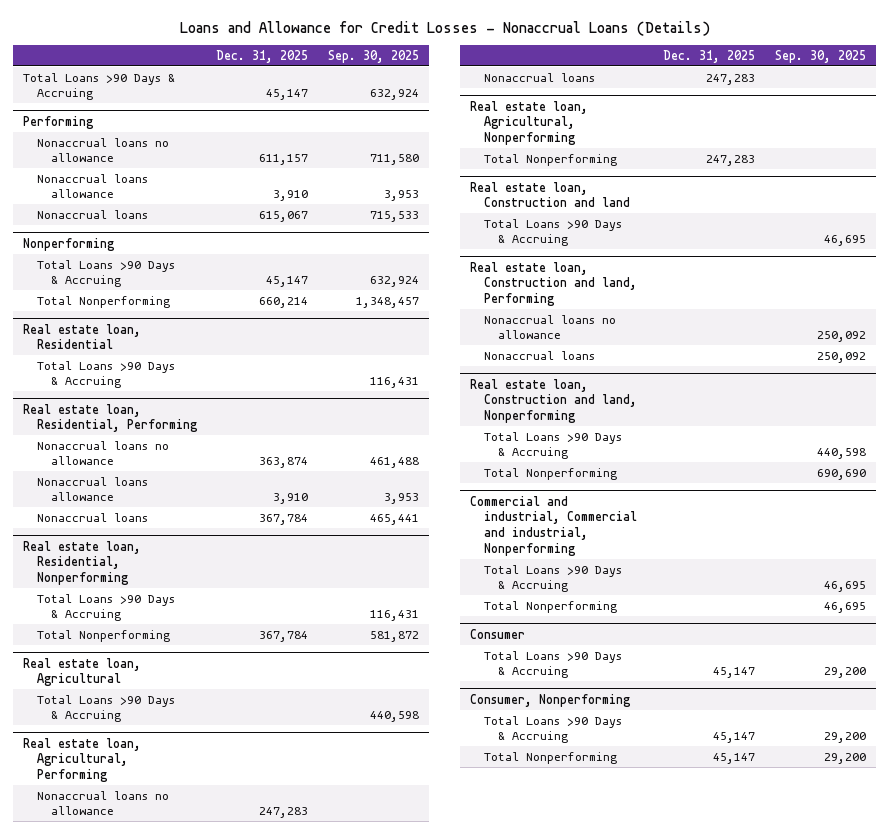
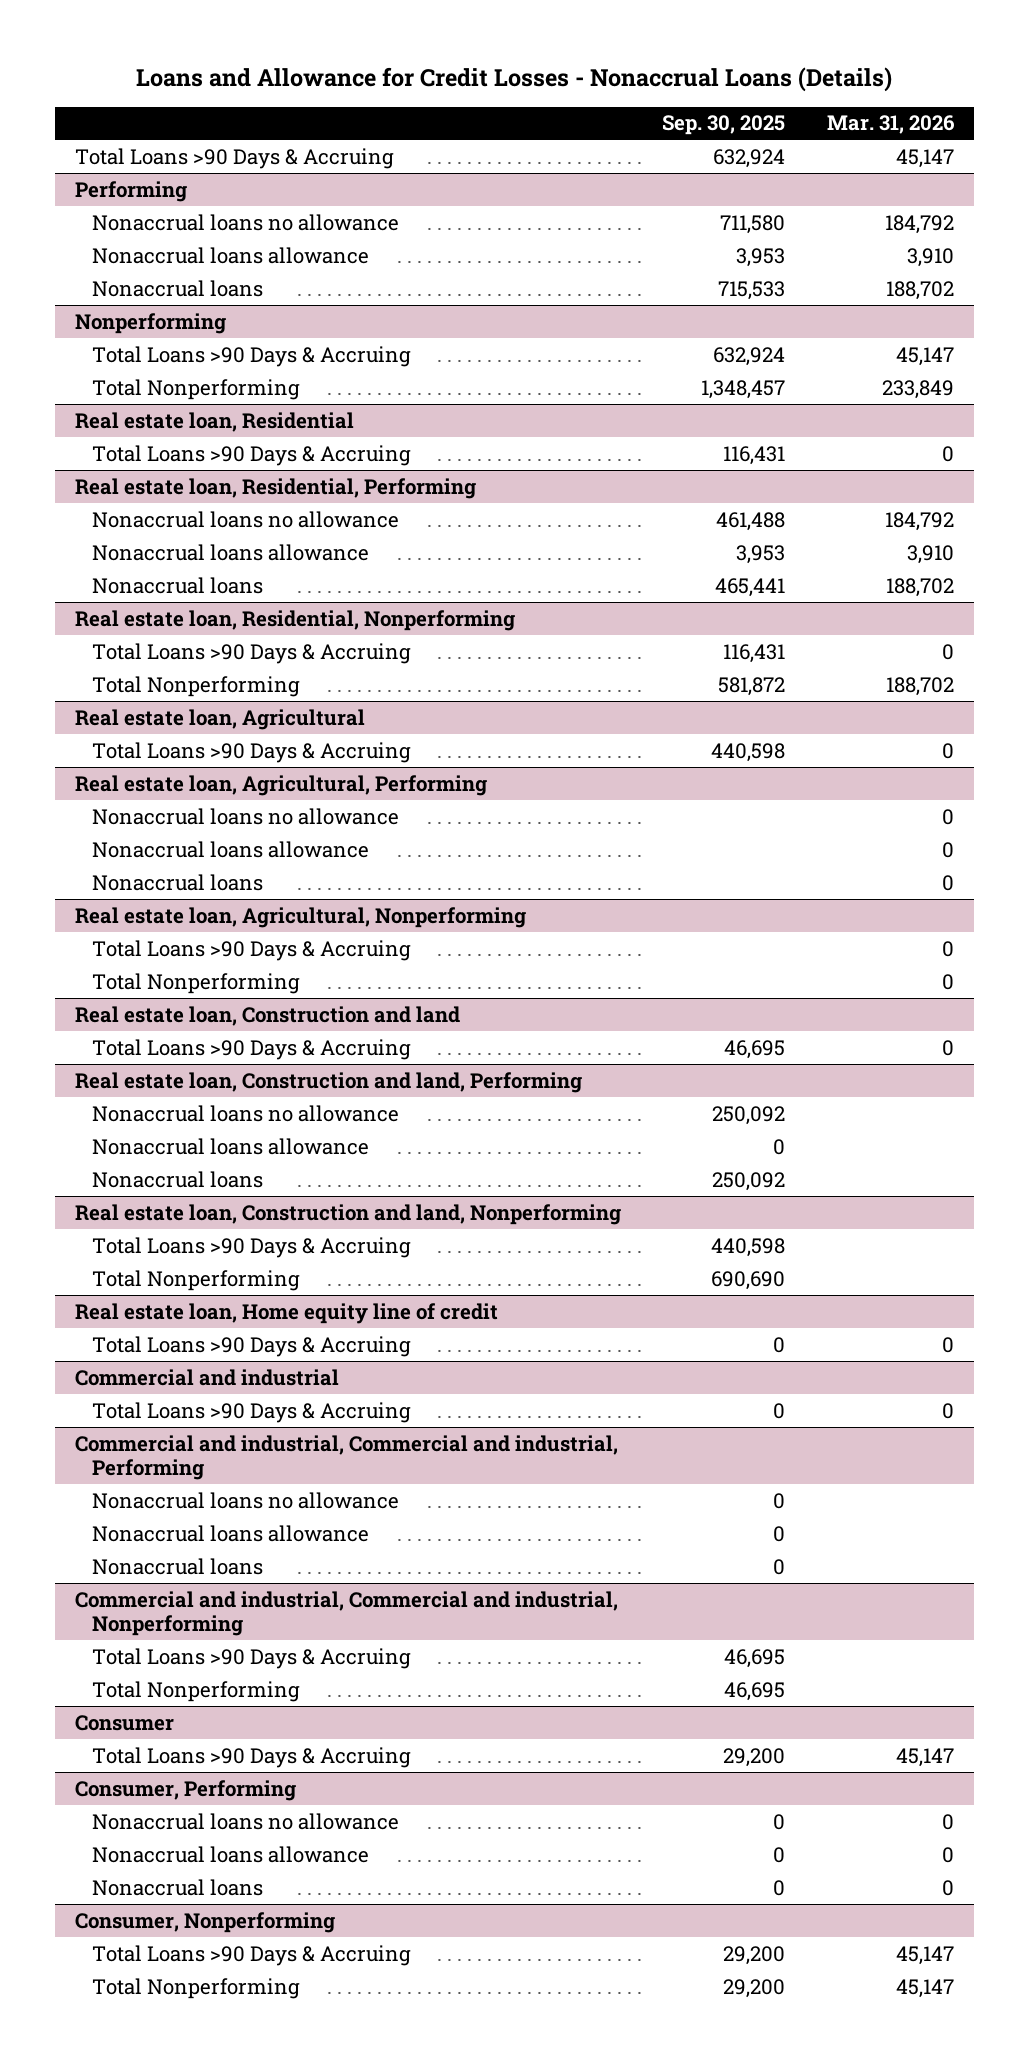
- | Dec. 31, 2025 | Sep. 30, 2025
+ | Sep. 30, 2025 | Mar. 31, 2026
@ Real estate loan, Agricultural, Performing
+ Nonaccrual loans allowance | | 0
@ Real estate loan, Agricultural, Nonperforming
+ Total Loans >90 Days & Accruing | | 0
@ Real estate loan, Construction and land, Performing
+ Nonaccrual loans allowance | 0 |
+ Real estate loan, Home equity line of credit
+ Total Loans >90 Days & Accruing | 0 | 0
+ Commercial and industrial
+ Total Loans >90 Days & Accruing | 0 | 0
+ Commercial and industrial, Commercial and industrial, Performing
+ Nonaccrual loans no allowance | 0 |
+ Nonaccrual loans allowance | 0 |
+ Nonaccrual loans | 0 |
+ Consumer, Performing
+ Nonaccrual loans no allowance | 0 | 0
+ Nonaccrual loans allowance | 0 | 0
+ Nonaccrual loans | 0 | 0

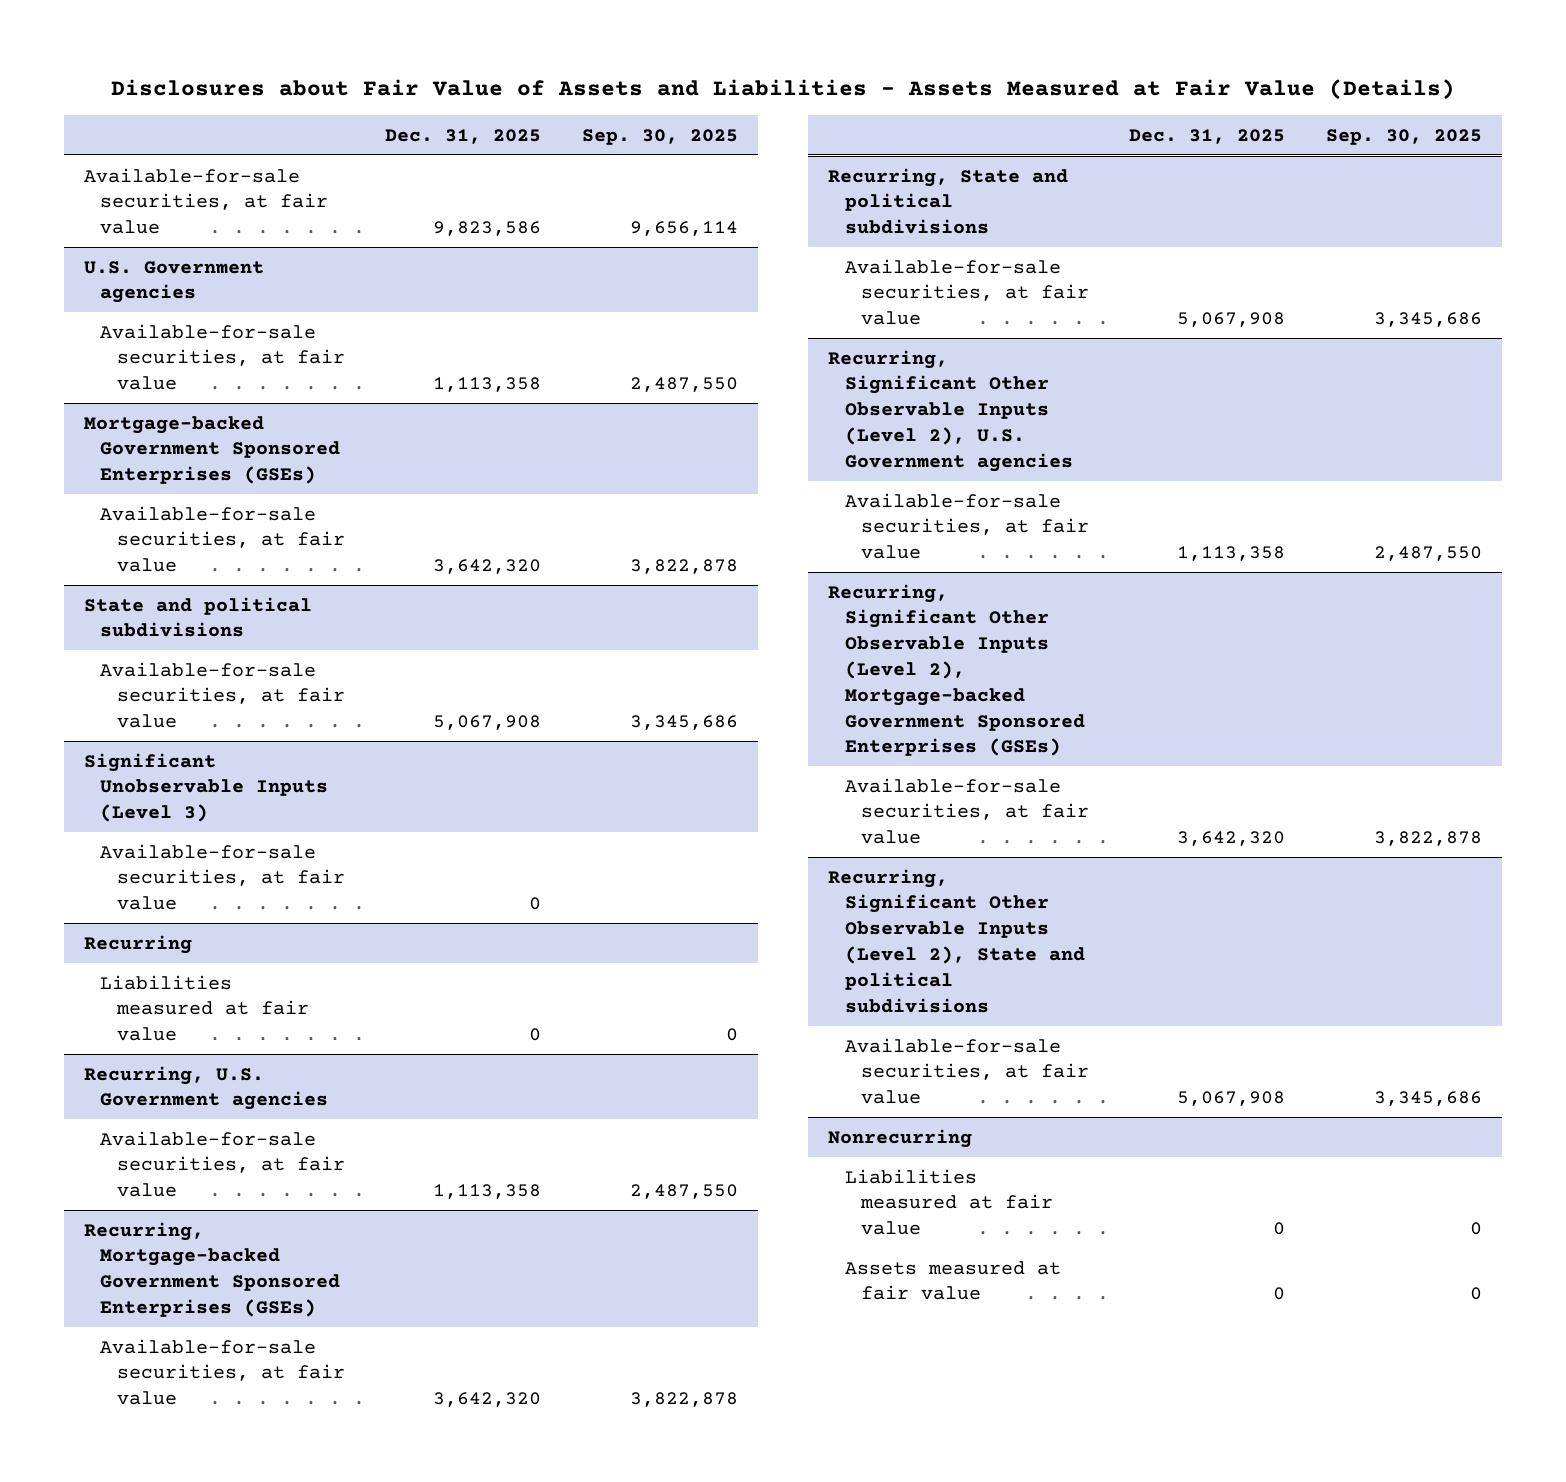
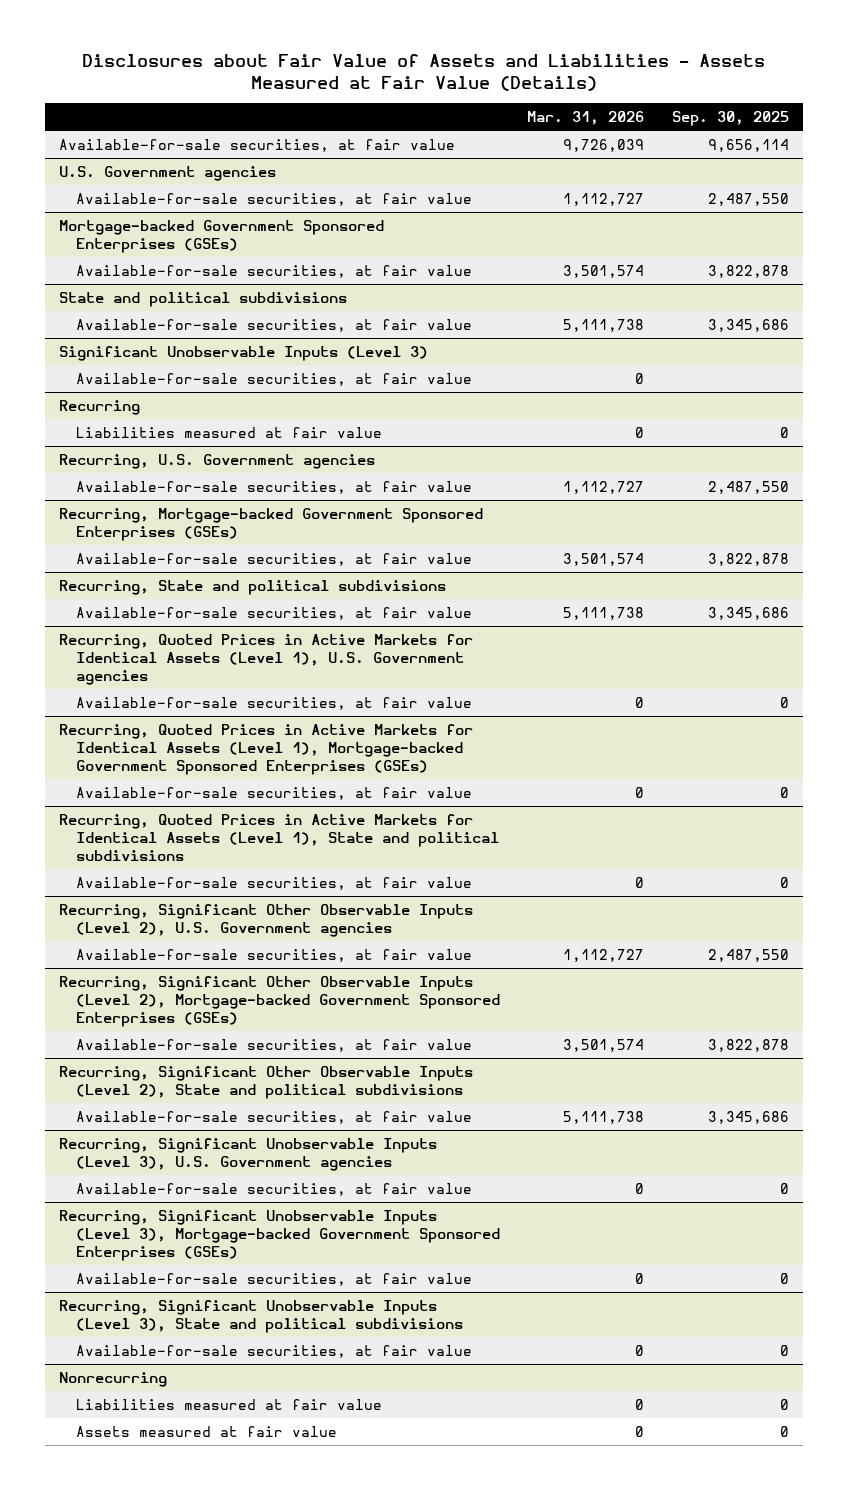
- | Dec. 31, 2025 | Sep. 30, 2025
+ | Mar. 31, 2026 | Sep. 30, 2025
+ Recurring, Quoted Prices in Active Markets for Identical Assets (Level 1), U.S. Government agencies
+ Available-for-sale securities, at fair value | 0 | 0
+ Recurring, Quoted Prices in Active Markets for Identical Assets (Level 1), Mortgage-backed Government Sponsored Enterprises (GSEs)
+ Available-for-sale securities, at fair value | 0 | 0
+ Recurring, Quoted Prices in Active Markets for Identical Assets (Level 1), State and political subdivisions
+ Available-for-sale securities, at fair value | 0 | 0
+ Recurring, Significant Unobservable Inputs (Level 3), U.S. Government agencies
+ Available-for-sale securities, at fair value | 0 | 0
+ Recurring, Significant Unobservable Inputs (Level 3), Mortgage-backed Government Sponsored Enterprises (GSEs)
+ Available-for-sale securities, at fair value | 0 | 0
+ Recurring, Significant Unobservable Inputs (Level 3), State and political subdivisions
+ Available-for-sale securities, at fair value | 0 | 0

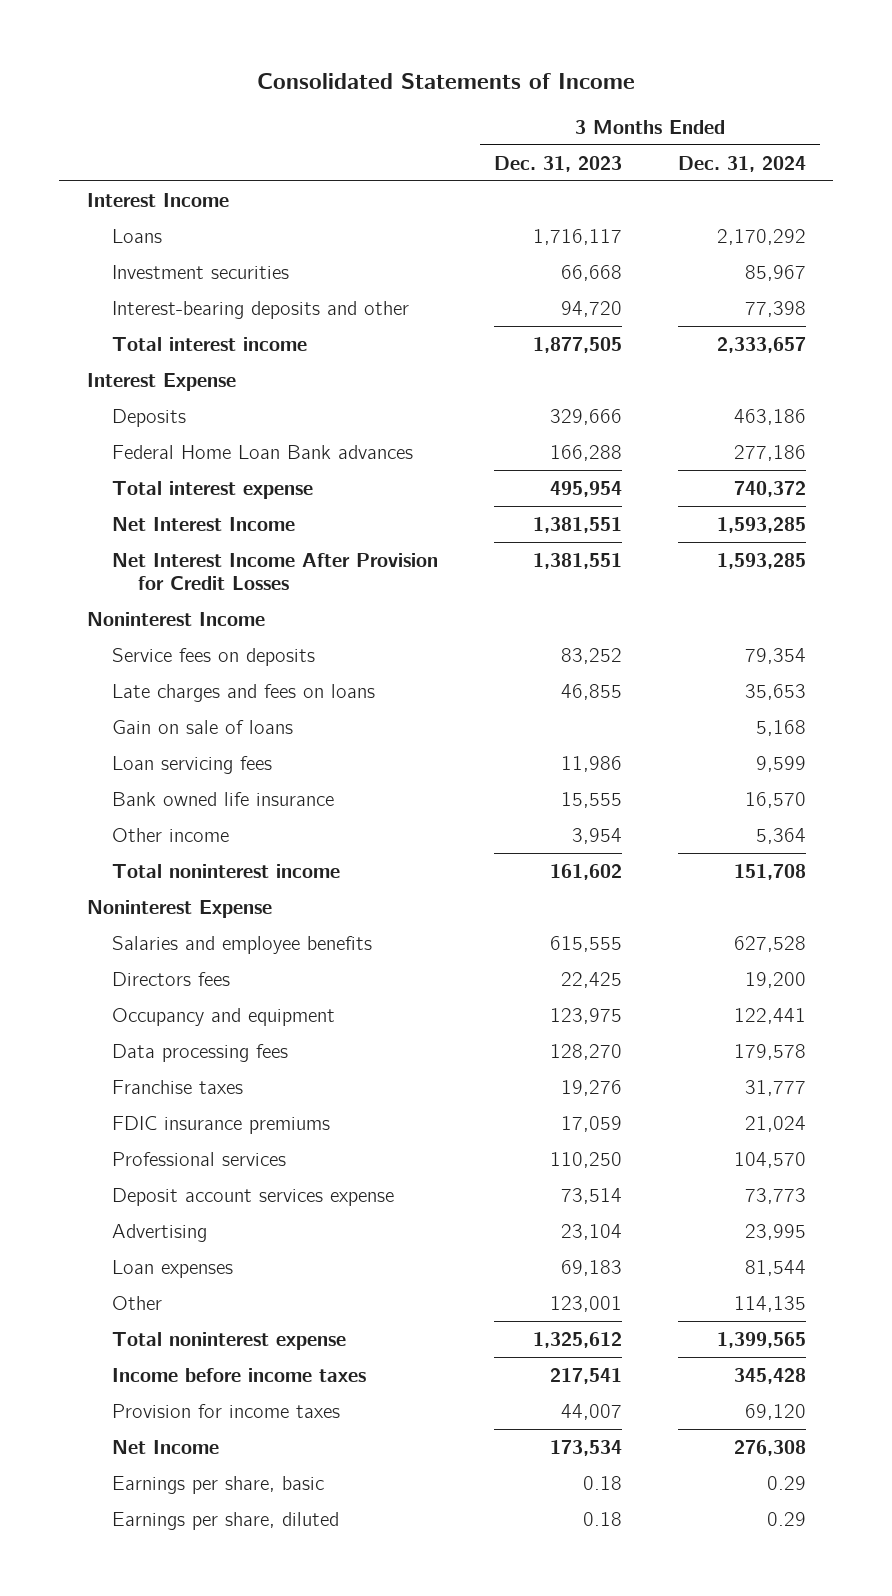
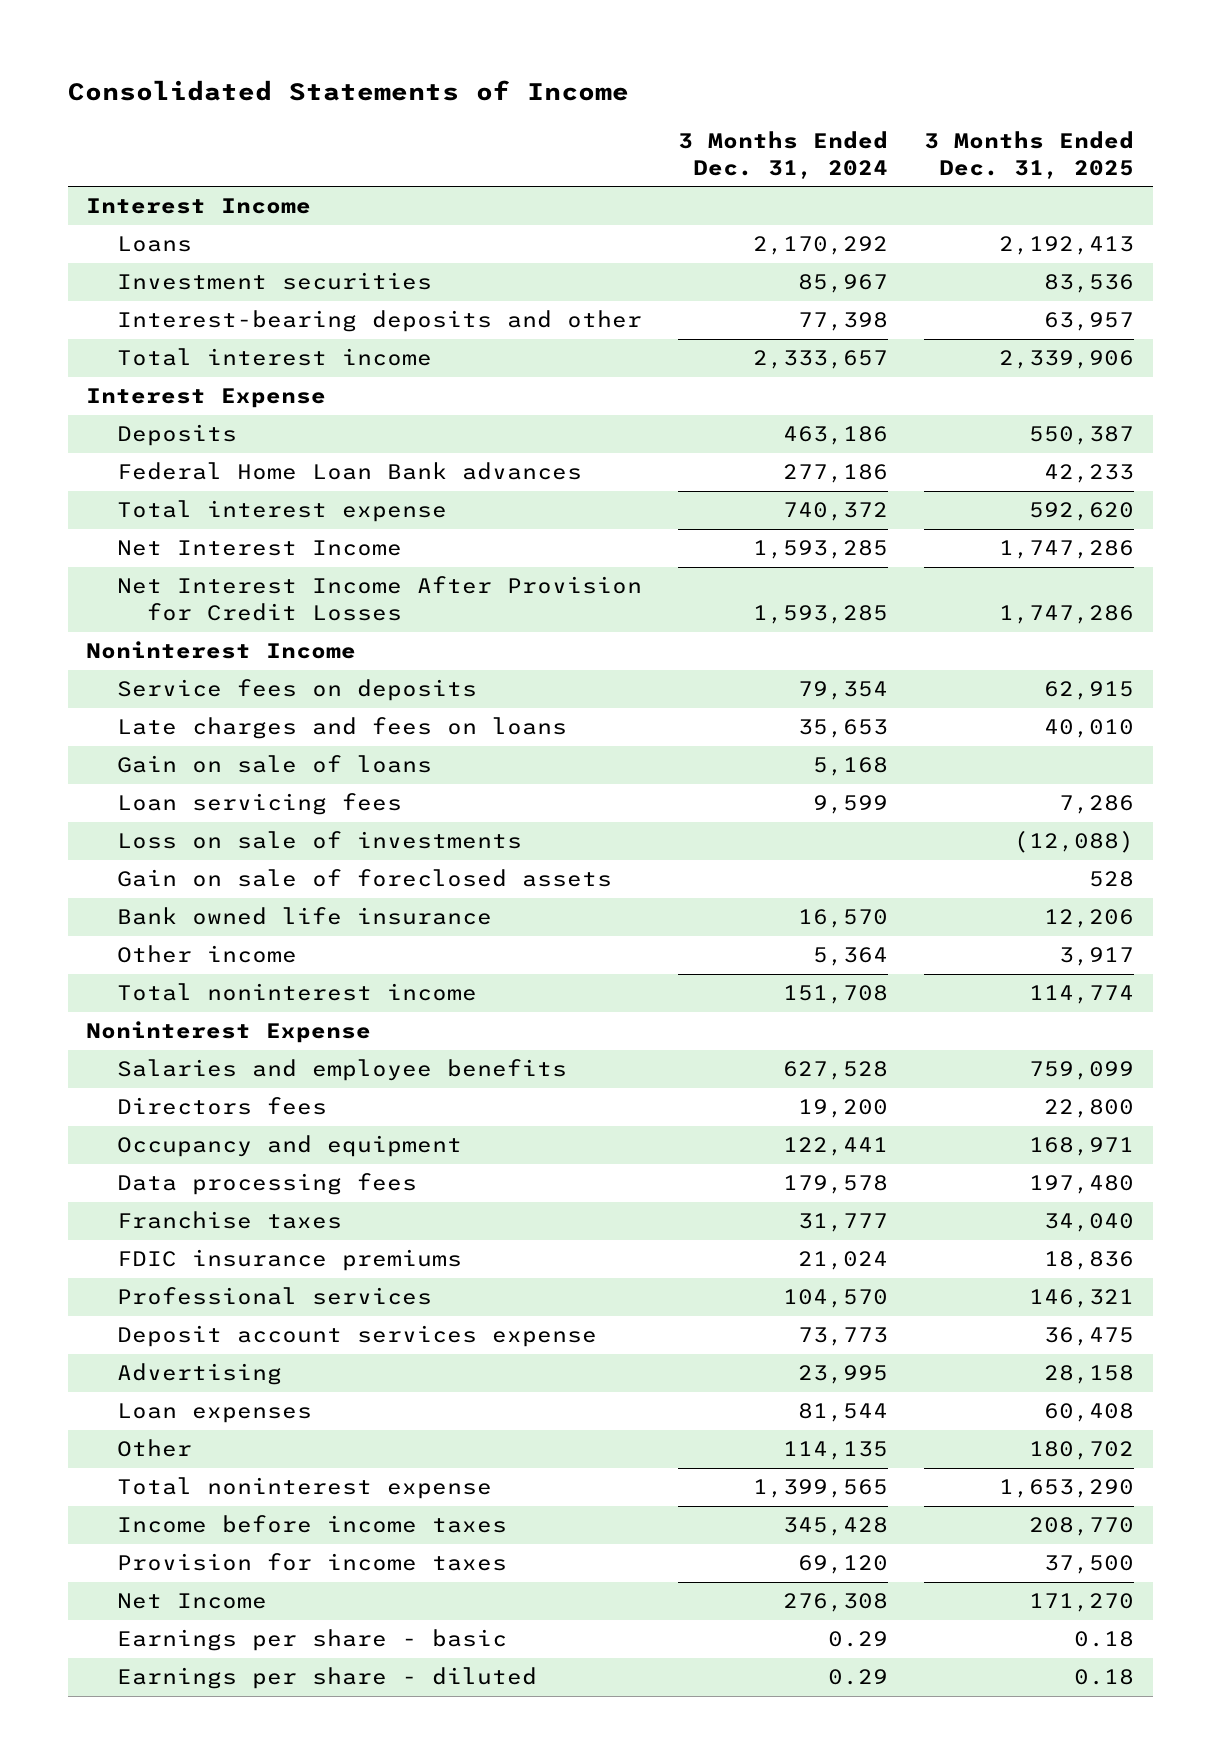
- | 3 Months Ended Dec. 31, 2023 | 3 Months Ended Dec. 31, 2024
+ | 3 Months Ended Dec. 31, 2024 | 3 Months Ended Dec. 31, 2025
+ Loss on sale of investments | | (12,088)
+ Gain on sale of foreclosed assets | | 528
- Earnings per share, basic | 0.18 | 0.29
- Earnings per share, diluted | 0.18 | 0.29
+ Earnings per share - basic | 0.29 | 0.18
+ Earnings per share - diluted | 0.29 | 0.18

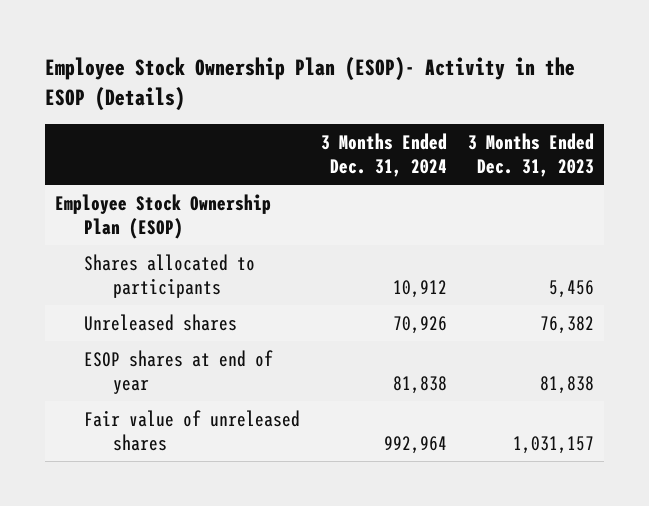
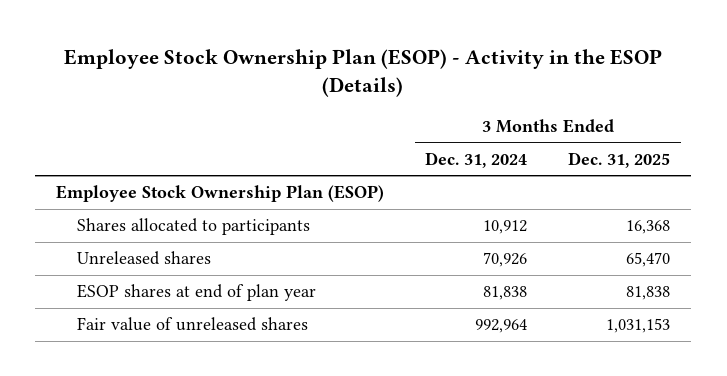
- Employee Stock Ownership Plan (ESOP)- Activity in the ESOP (Details)
+ Employee Stock Ownership Plan (ESOP) - Activity in the ESOP (Details)
- | 3 Months Ended Dec. 31, 2024 | 3 Months Ended Dec. 31, 2023
+ | 3 Months Ended Dec. 31, 2024 | 3 Months Ended Dec. 31, 2025
- ESOP shares at end of year | 81,838 | 81,838
+ ESOP shares at end of plan year | 81,838 | 81,838

